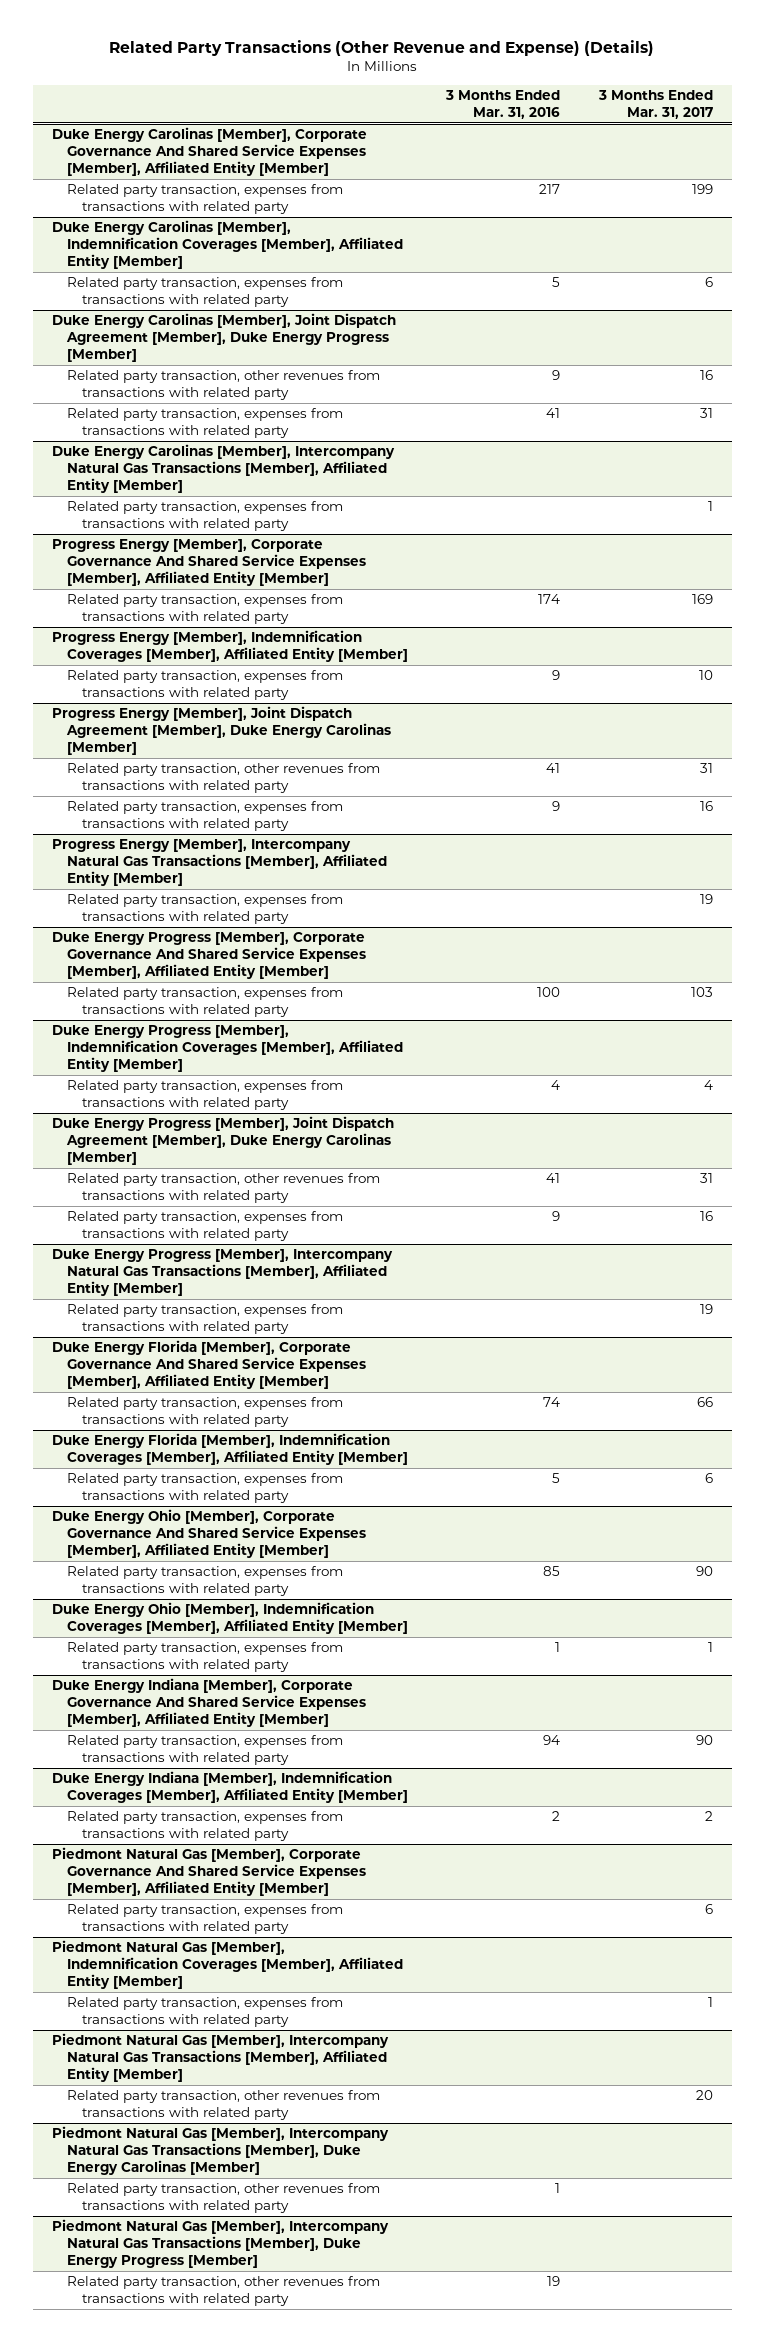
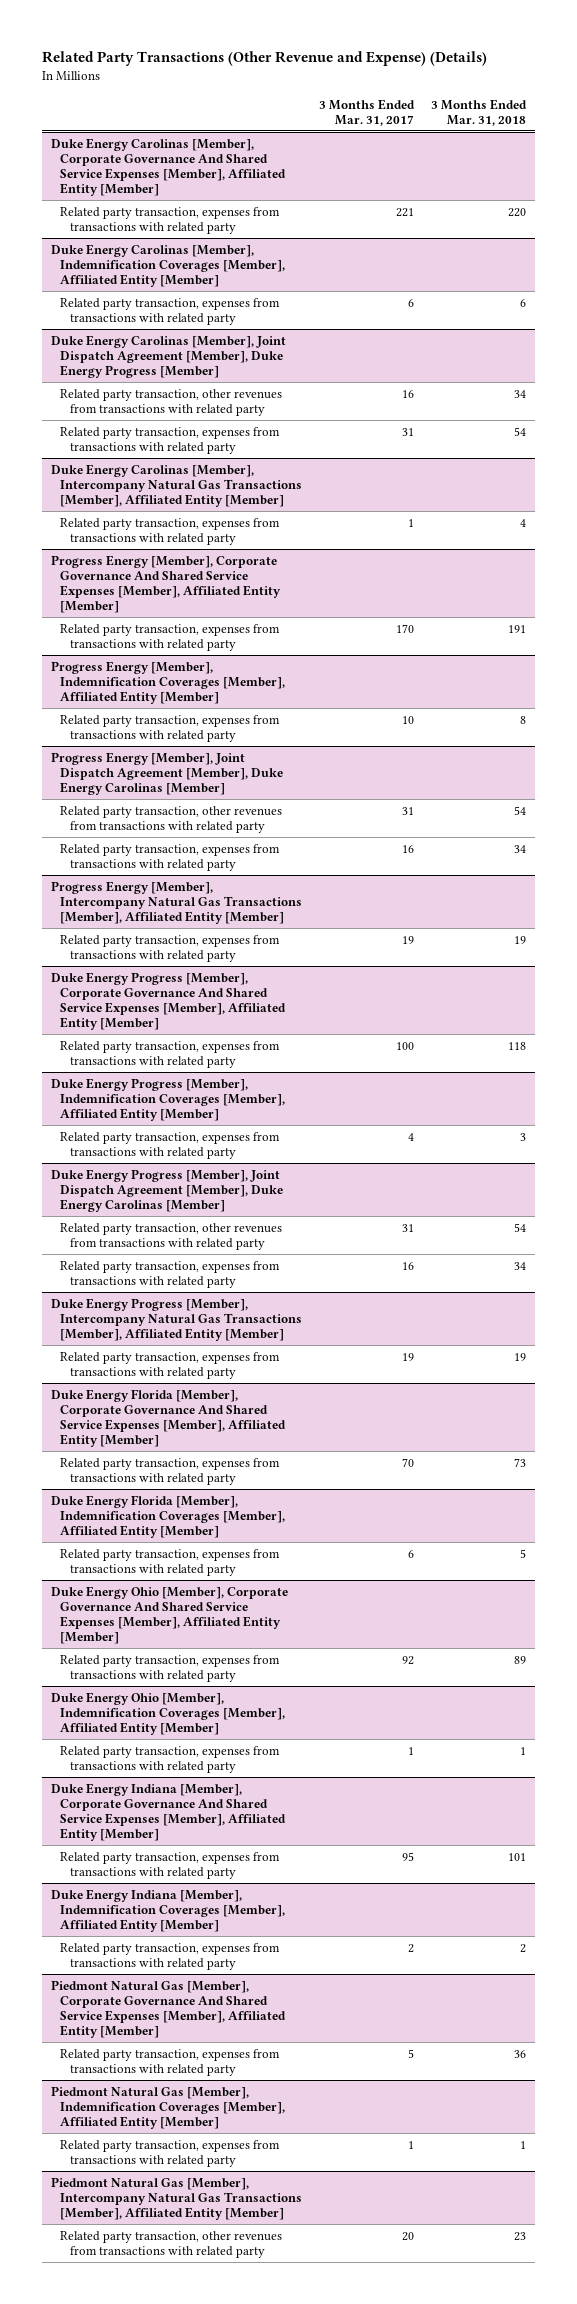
- | 3 Months Ended Mar. 31, 2016 | 3 Months Ended Mar. 31, 2017
+ | 3 Months Ended Mar. 31, 2017 | 3 Months Ended Mar. 31, 2018
@ Duke Energy Carolinas [Member], Corporate Governance And Shared Service Expenses [Member], Affiliated Entity [Member]
- Related party transaction, expenses from transactions with related party | 217 | 199
+ Related party transaction, expenses from transactions with related party | 221 | 220
@ Progress Energy [Member], Corporate Governance And Shared Service Expenses [Member], Affiliated Entity [Member]
- Related party transaction, expenses from transactions with related party | 174 | 169
+ Related party transaction, expenses from transactions with related party | 170 | 191
@ Duke Energy Progress [Member], Corporate Governance And Shared Service Expenses [Member], Affiliated Entity [Member]
- Related party transaction, expenses from transactions with related party | 100 | 103
+ Related party transaction, expenses from transactions with related party | 100 | 118
@ Duke Energy Florida [Member], Corporate Governance And Shared Service Expenses [Member], Affiliated Entity [Member]
- Related party transaction, expenses from transactions with related party | 74 | 66
+ Related party transaction, expenses from transactions with related party | 70 | 73
@ Duke Energy Ohio [Member], Corporate Governance And Shared Service Expenses [Member], Affiliated Entity [Member]
- Related party transaction, expenses from transactions with related party | 85 | 90
+ Related party transaction, expenses from transactions with related party | 92 | 89
@ Duke Energy Indiana [Member], Corporate Governance And Shared Service Expenses [Member], Affiliated Entity [Member]
- Related party transaction, expenses from transactions with related party | 94 | 90
+ Related party transaction, expenses from transactions with related party | 95 | 101
@ Piedmont Natural Gas [Member], Corporate Governance And Shared Service Expenses [Member], Affiliated Entity [Member]
- Related party transaction, expenses from transactions with related party | | 6
+ Related party transaction, expenses from transactions with related party | 5 | 36
- Piedmont Natural Gas [Member], Intercompany Natural Gas Transactions [Member], Duke Energy Carolinas [Member]
- Related party transaction, other revenues from transactions with related party | 1 |
- Piedmont Natural Gas [Member], Intercompany Natural Gas Transactions [Member], Duke Energy Progress [Member]
- Related party transaction, other revenues from transactions with related party | 19 |

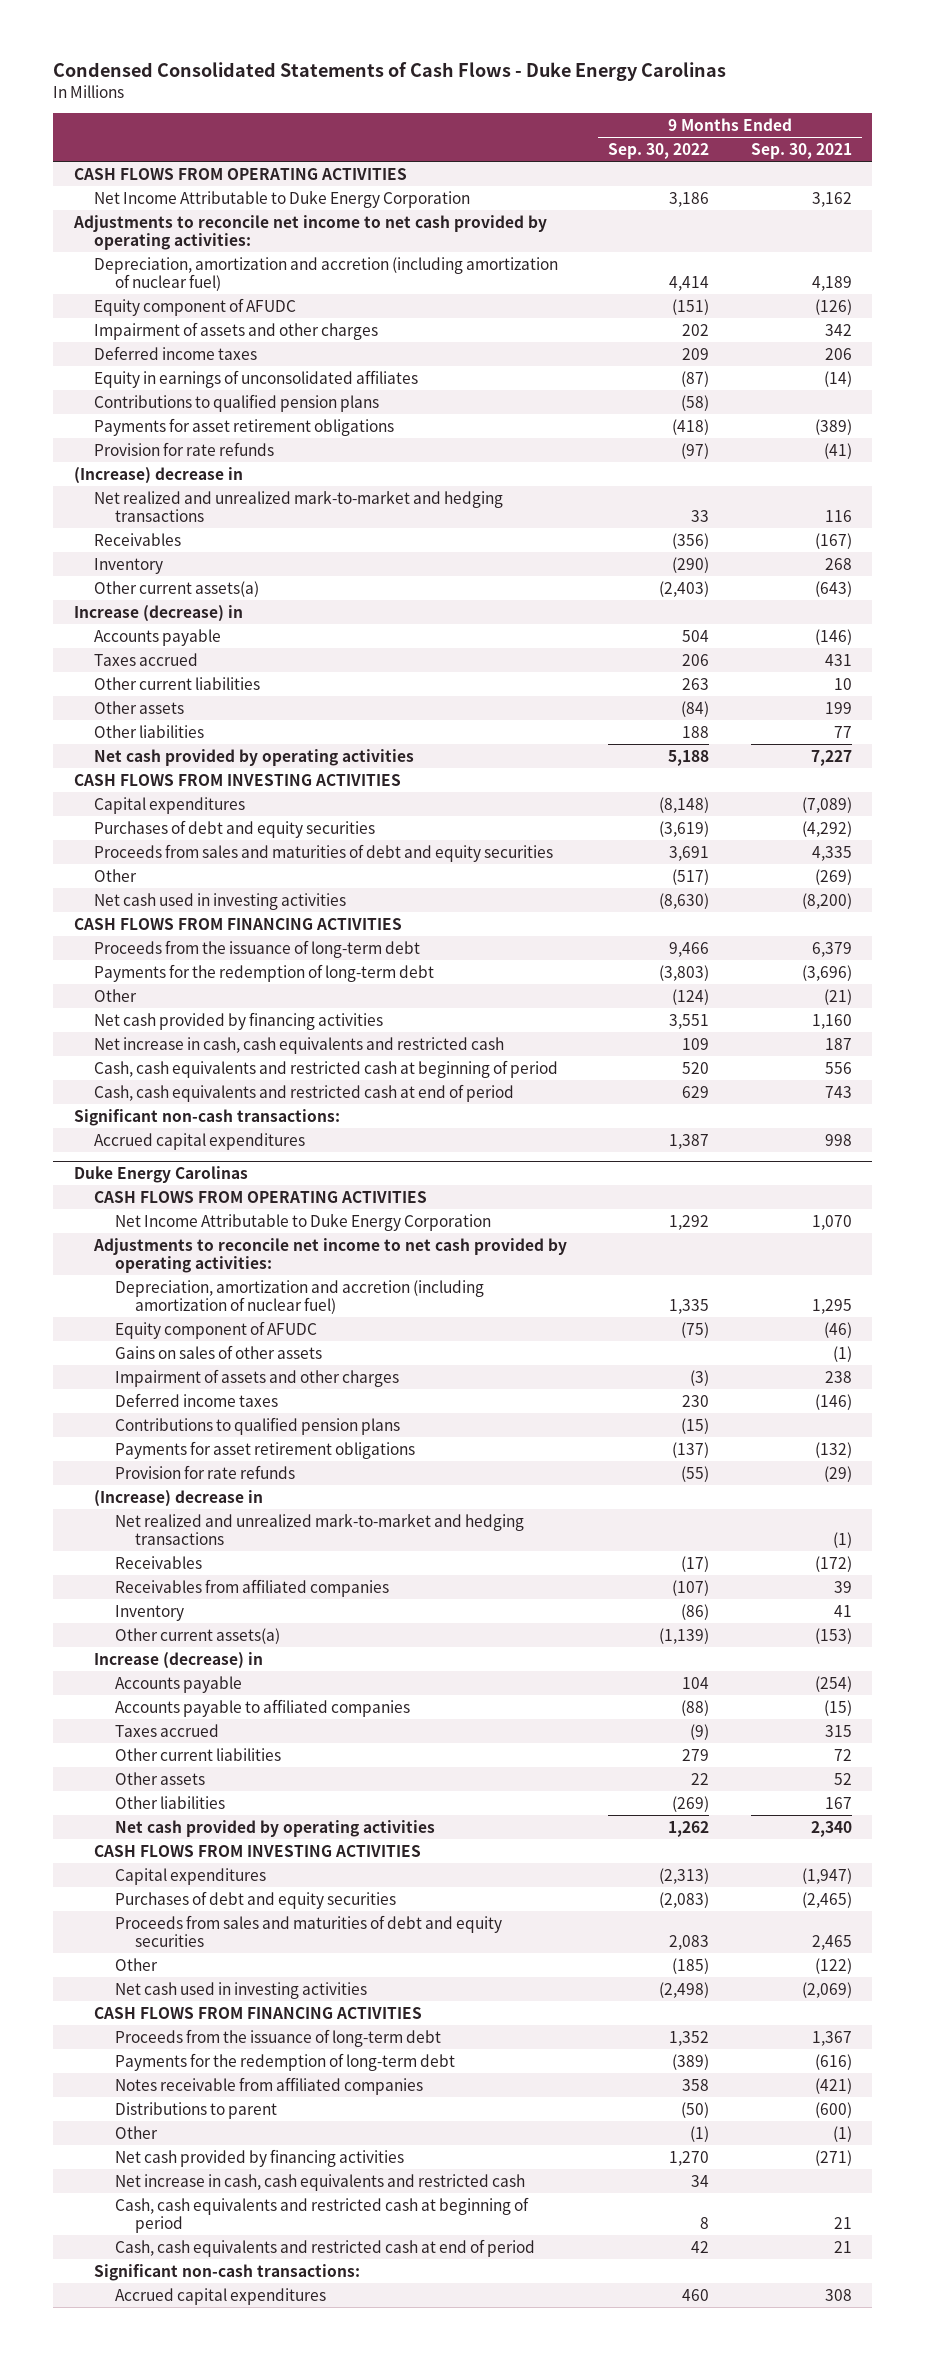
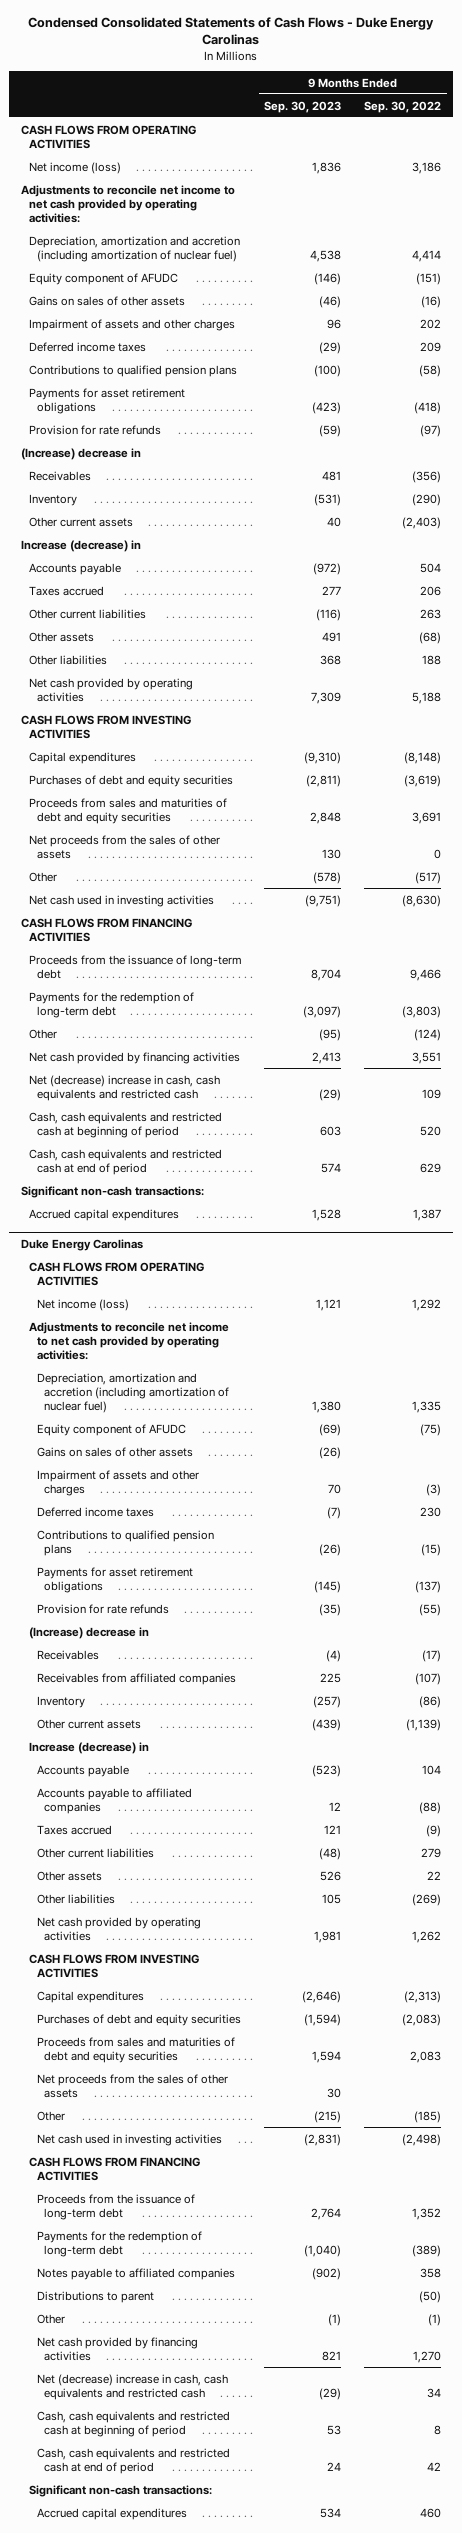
- | 9 Months Ended Sep. 30, 2022 | 9 Months Ended Sep. 30, 2021
+ | 9 Months Ended Sep. 30, 2023 | 9 Months Ended Sep. 30, 2022
- Net Income Attributable to Duke Energy Corporation | 3,186 | 3,162
+ Net income (loss) | 1,836 | 3,186
+ Gains on sales of other assets | (46) | (16)
- Equity in earnings of unconsolidated affiliates | (87) | (14)
- Net realized and unrealized mark-to-market and hedging transactions | 33 | 116
- Other current assets(a) | (2,403) | (643)
+ Other current assets | 40 | (2,403)
- Other assets | (84) | 199
+ Other assets | 491 | (68)
+ Net proceeds from the sales of other assets | 130 | 0
- Net increase in cash, cash equivalents and restricted cash | 109 | 187
+ Net (decrease) increase in cash, cash equivalents and restricted cash | (29) | 109
@ Duke Energy Carolinas
- Net Income Attributable to Duke Energy Corporation | 1,292 | 1,070
+ Net income (loss) | 1,121 | 1,292
- Net realized and unrealized mark-to-market and hedging transactions | | (1)
- Other current assets(a) | (1,139) | (153)
+ Other current assets | (439) | (1,139)
+ Net proceeds from the sales of other assets | 30 |
- Notes receivable from affiliated companies | 358 | (421)
+ Notes payable to affiliated companies | (902) | 358
- Net increase in cash, cash equivalents and restricted cash | 34 |
+ Net (decrease) increase in cash, cash equivalents and restricted cash | (29) | 34

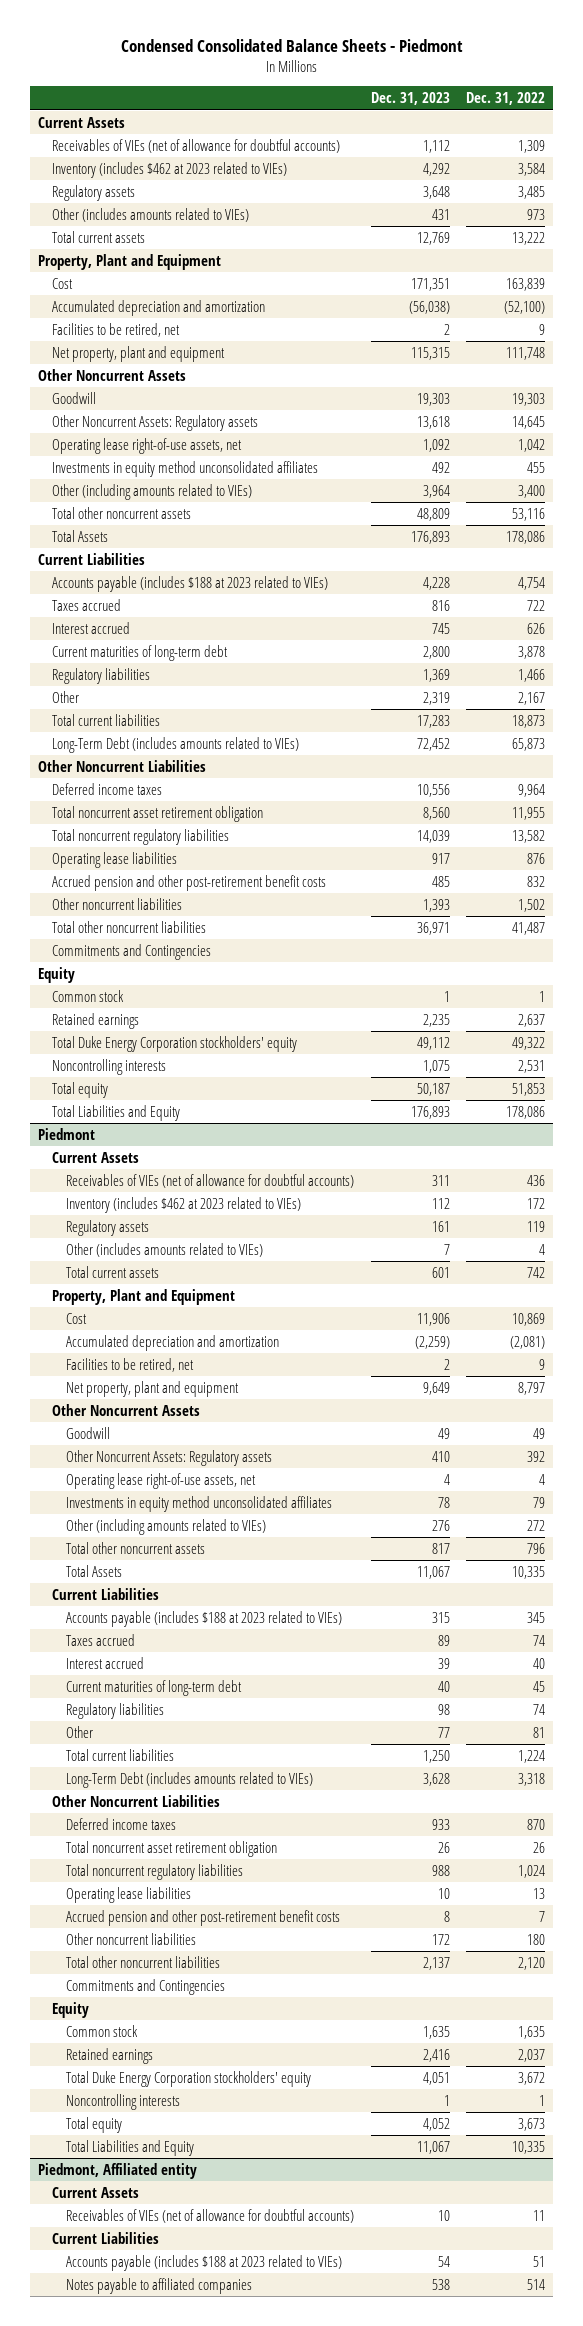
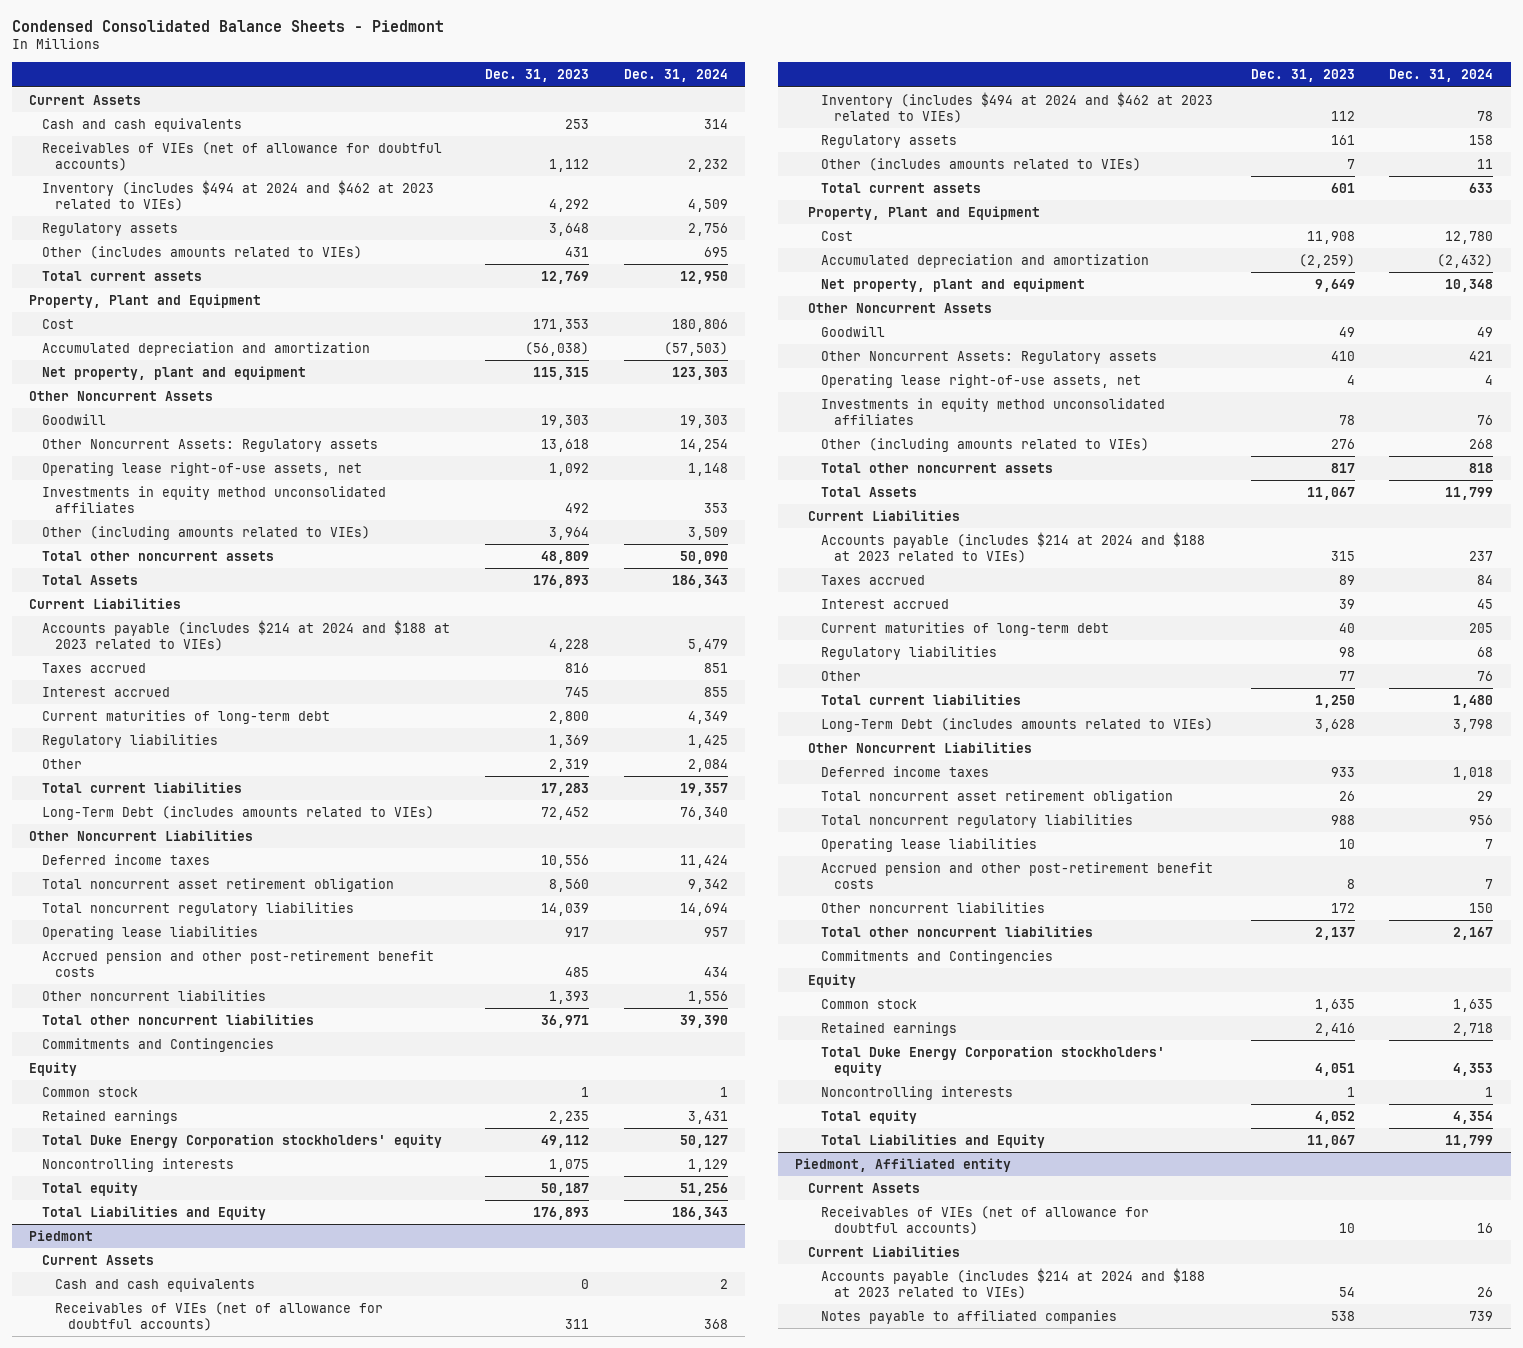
- | Dec. 31, 2023 | Dec. 31, 2022
+ | Dec. 31, 2023 | Dec. 31, 2024
+ Cash and cash equivalents | 253 | 314
- Inventory (includes $462 at 2023 related to VIEs) | 4,292 | 3,584
+ Inventory (includes $494 at 2024 and $462 at 2023 related to VIEs) | 4,292 | 4,509
- Cost | 171,351 | 163,839
+ Cost | 171,353 | 180,806
- Facilities to be retired, net | 2 | 9
- Accounts payable (includes $188 at 2023 related to VIEs) | 4,228 | 4,754
+ Accounts payable (includes $214 at 2024 and $188 at 2023 related to VIEs) | 4,228 | 5,479
@ Piedmont
+ Cash and cash equivalents | 0 | 2
- Inventory (includes $462 at 2023 related to VIEs) | 112 | 172
+ Inventory (includes $494 at 2024 and $462 at 2023 related to VIEs) | 112 | 78
- Cost | 11,906 | 10,869
+ Cost | 11,908 | 12,780
- Facilities to be retired, net | 2 | 9
- Accounts payable (includes $188 at 2023 related to VIEs) | 315 | 345
+ Accounts payable (includes $214 at 2024 and $188 at 2023 related to VIEs) | 315 | 237
@ Piedmont, Affiliated entity
- Accounts payable (includes $188 at 2023 related to VIEs) | 54 | 51
+ Accounts payable (includes $214 at 2024 and $188 at 2023 related to VIEs) | 54 | 26

